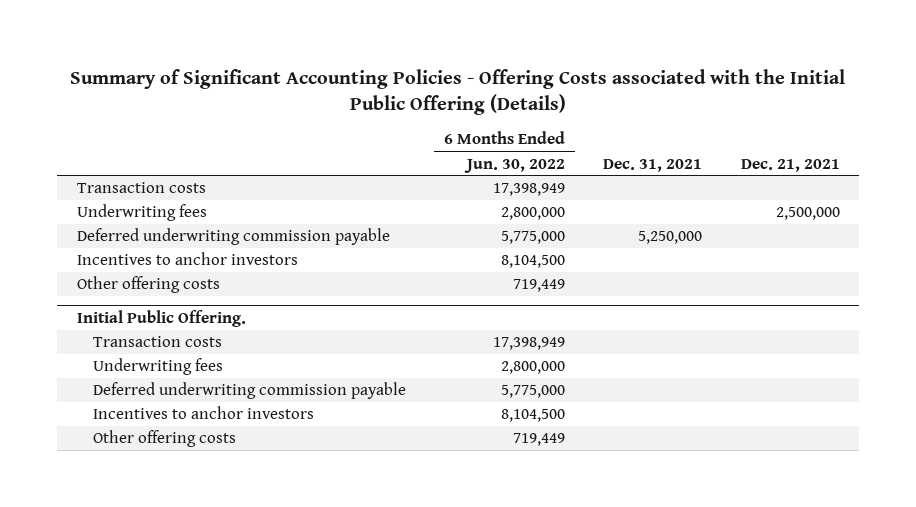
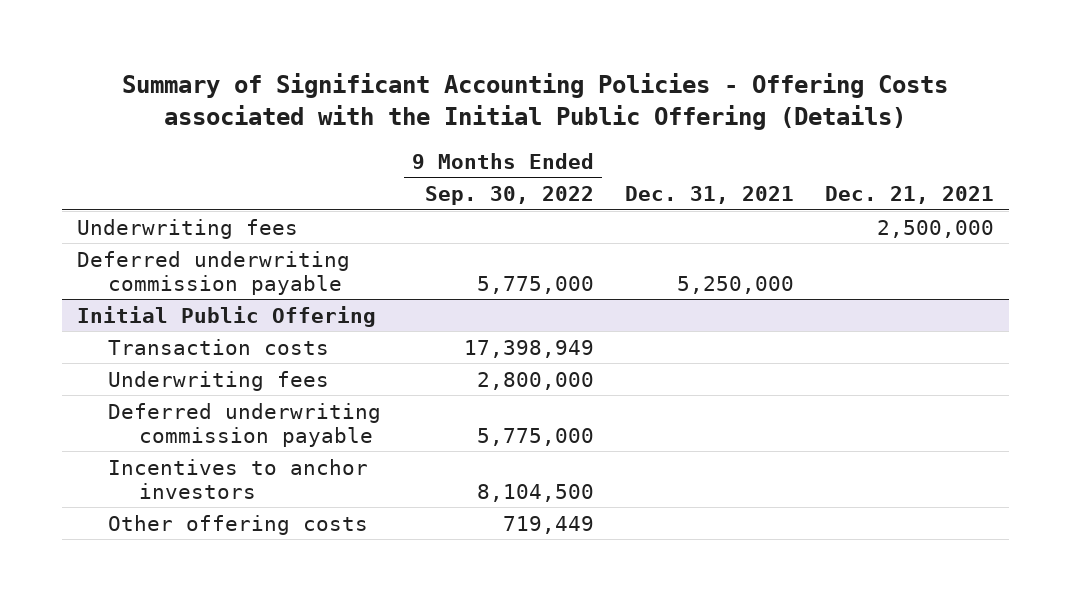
- | 6 Months Ended Jun. 30, 2022 | Dec. 31, 2021 | Dec. 21, 2021
+ | 9 Months Ended Sep. 30, 2022 | Dec. 31, 2021 | Dec. 21, 2021
- Transaction costs | 17,398,949 | |
- Incentives to anchor investors | 8,104,500 | |
- Other offering costs | 719,449 | |
- Initial Public Offering.
+ Initial Public Offering

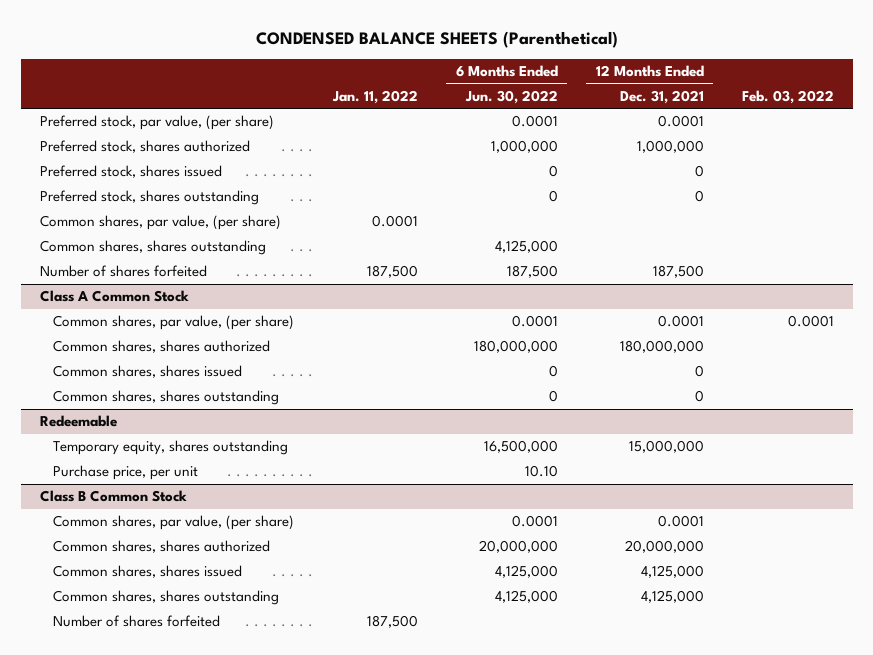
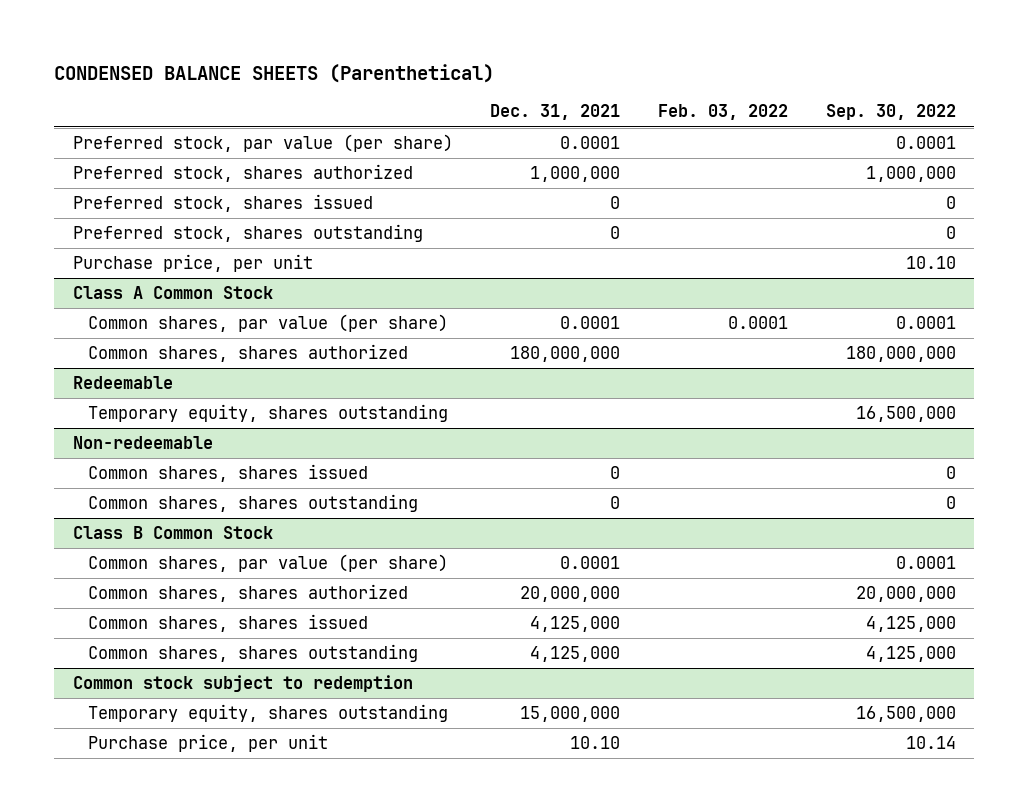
- | Jan. 11, 2022 | 6 Months Ended Jun. 30, 2022 | 12 Months Ended Dec. 31, 2021 | Feb. 03, 2022
+ | Dec. 31, 2021 | Feb. 03, 2022 | Sep. 30, 2022
- Preferred stock, par value, (per share) | | 0.0001 | 0.0001 |
+ Preferred stock, par value (per share) | 0.0001 | | 0.0001
- Common shares, par value, (per share) | 0.0001 | | |
- Common shares, shares outstanding | | 4,125,000 | |
- Number of shares forfeited | 187,500 | 187,500 | 187,500 |
+ Purchase price, per unit | | | 10.10
@ Class A Common Stock
- Common shares, par value, (per share) | | 0.0001 | 0.0001 | 0.0001
+ Common shares, par value (per share) | 0.0001 | 0.0001 | 0.0001
- Common shares, shares issued | | 0 | 0 |
- Common shares, shares outstanding | | 0 | 0 |
@ Redeemable
- Purchase price, per unit | | 10.10 | |
+ Non-redeemable
+ Common shares, shares issued | 0 | | 0
+ Common shares, shares outstanding | 0 | | 0
@ Class B Common Stock
- Common shares, par value, (per share) | | 0.0001 | 0.0001 |
+ Common shares, par value (per share) | 0.0001 | | 0.0001
- Number of shares forfeited | 187,500 | | |
+ Common stock subject to redemption
+ Temporary equity, shares outstanding | 15,000,000 | | 16,500,000
+ Purchase price, per unit | 10.10 | | 10.14

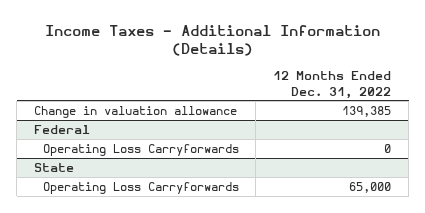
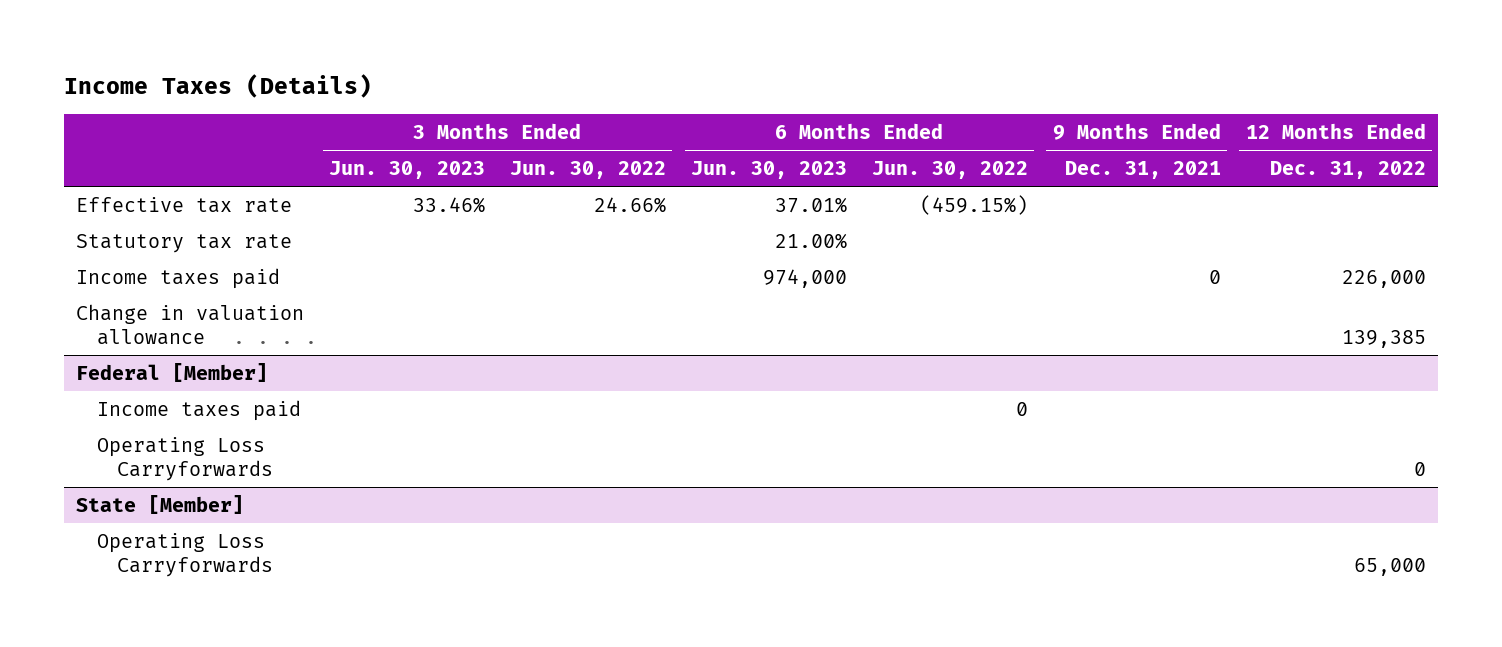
- Income Taxes - Additional Information (Details)
+ Income Taxes (Details)
- | 12 Months Ended Dec. 31, 2022
+ | 3 Months Ended Jun. 30, 2023 | 3 Months Ended Jun. 30, 2022 | 6 Months Ended Jun. 30, 2023 | 6 Months Ended Jun. 30, 2022 | 9 Months Ended Dec. 31, 2021 | 12 Months Ended Dec. 31, 2022
+ Effective tax rate | 33.46% | 24.66% | 37.01% | (459.15%) | |
+ Statutory tax rate | | | 21.00% | | |
+ Income taxes paid | | | 974,000 | | 0 | 226,000
- Federal
+ Federal [Member]
+ Income taxes paid | | | | 0 | |
- State
+ State [Member]

